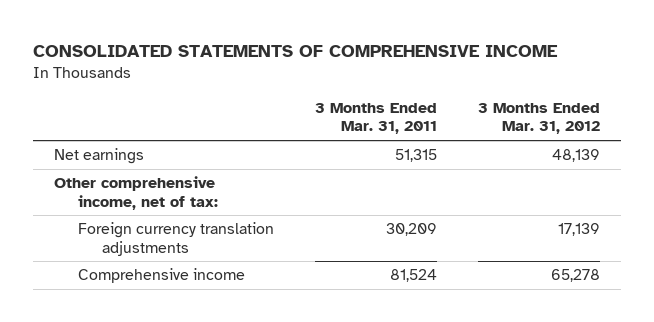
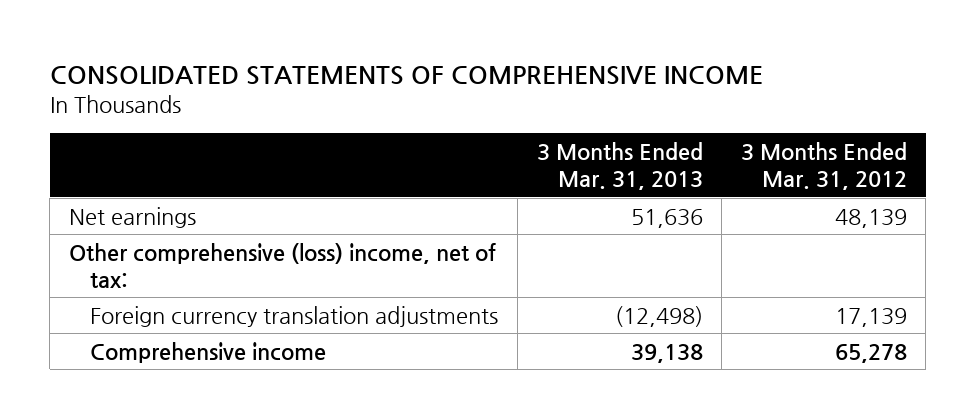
- | 3 Months Ended Mar. 31, 2011 | 3 Months Ended Mar. 31, 2012
+ | 3 Months Ended Mar. 31, 2013 | 3 Months Ended Mar. 31, 2012
- Other comprehensive income, net of tax:
+ Other comprehensive (loss) income, net of tax:

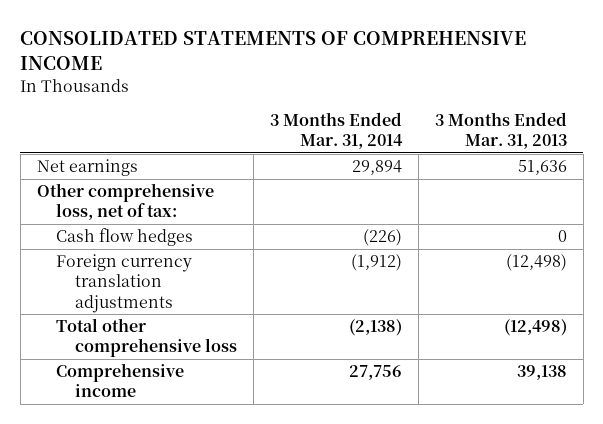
- | 3 Months Ended Mar. 31, 2013 | 3 Months Ended Mar. 31, 2012
+ | 3 Months Ended Mar. 31, 2014 | 3 Months Ended Mar. 31, 2013
- Other comprehensive (loss) income, net of tax:
+ Other comprehensive loss, net of tax:
+ Cash flow hedges | (226) | 0
+ Total other comprehensive loss | (2,138) | (12,498)

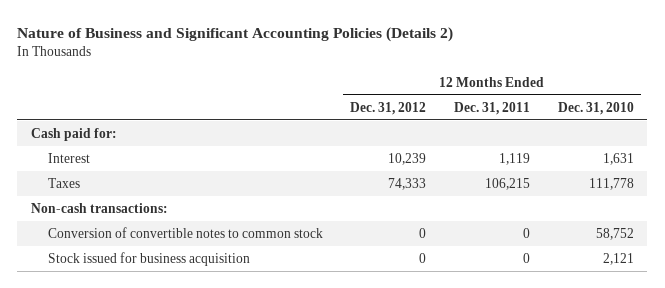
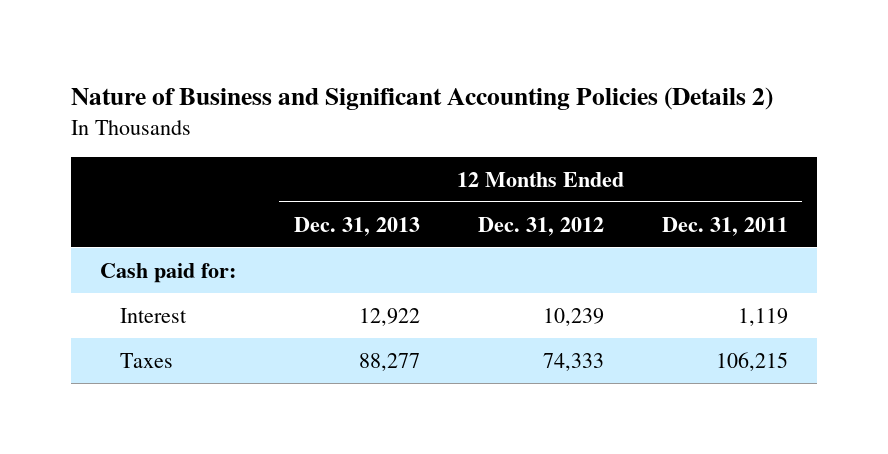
- | 12 Months Ended Dec. 31, 2012 | 12 Months Ended Dec. 31, 2011 | 12 Months Ended Dec. 31, 2010
+ | 12 Months Ended Dec. 31, 2013 | 12 Months Ended Dec. 31, 2012 | 12 Months Ended Dec. 31, 2011
- Non-cash transactions:
- Conversion of convertible notes to common stock | 0 | 0 | 58,752
- Stock issued for business acquisition | 0 | 0 | 2,121

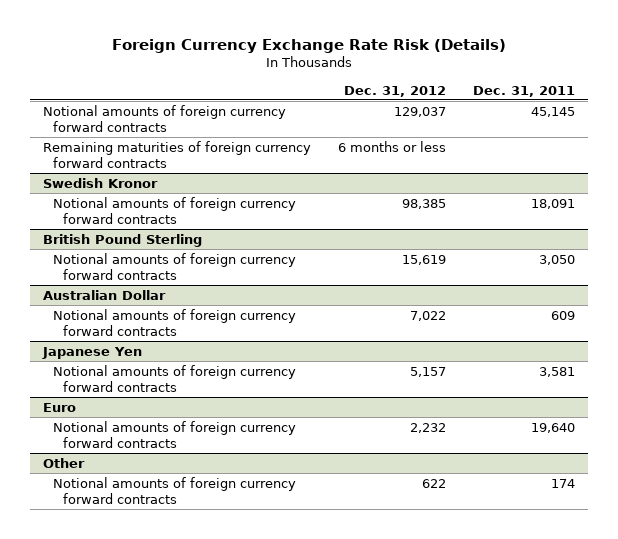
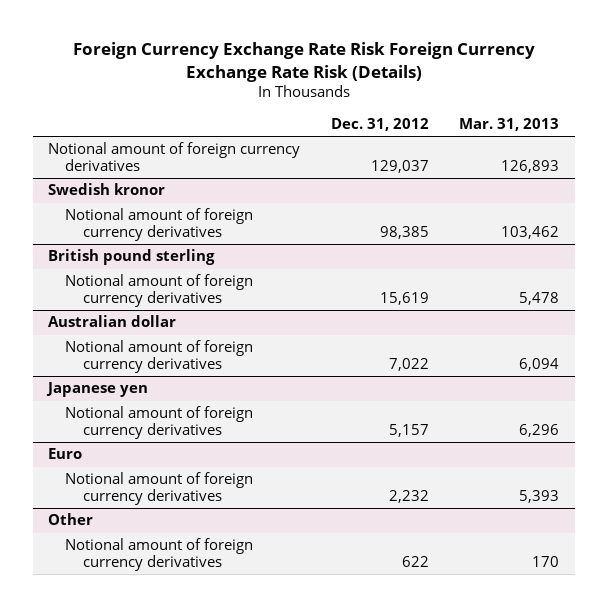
- Foreign Currency Exchange Rate Risk (Details)
+ Foreign Currency Exchange Rate Risk Foreign Currency Exchange Rate Risk (Details)
- | Dec. 31, 2012 | Dec. 31, 2011
+ | Dec. 31, 2012 | Mar. 31, 2013
- Notional amounts of foreign currency forward contracts | 129,037 | 45,145
- Remaining maturities of foreign currency forward contracts | 6 months or less |
- Swedish Kronor
- Notional amounts of foreign currency forward contracts | 98,385 | 18,091
- British Pound Sterling
- Notional amounts of foreign currency forward contracts | 15,619 | 3,050
- Australian Dollar
- Notional amounts of foreign currency forward contracts | 7,022 | 609
- Japanese Yen
- Notional amounts of foreign currency forward contracts | 5,157 | 3,581
+ Notional amount of foreign currency derivatives | 129,037 | 126,893
+ Swedish kronor
+ Notional amount of foreign currency derivatives | 98,385 | 103,462
+ British pound sterling
+ Notional amount of foreign currency derivatives | 15,619 | 5,478
+ Australian dollar
+ Notional amount of foreign currency derivatives | 7,022 | 6,094
+ Japanese yen
+ Notional amount of foreign currency derivatives | 5,157 | 6,296
@ Euro
- Notional amounts of foreign currency forward contracts | 2,232 | 19,640
+ Notional amount of foreign currency derivatives | 2,232 | 5,393
@ Other
- Notional amounts of foreign currency forward contracts | 622 | 174
+ Notional amount of foreign currency derivatives | 622 | 170

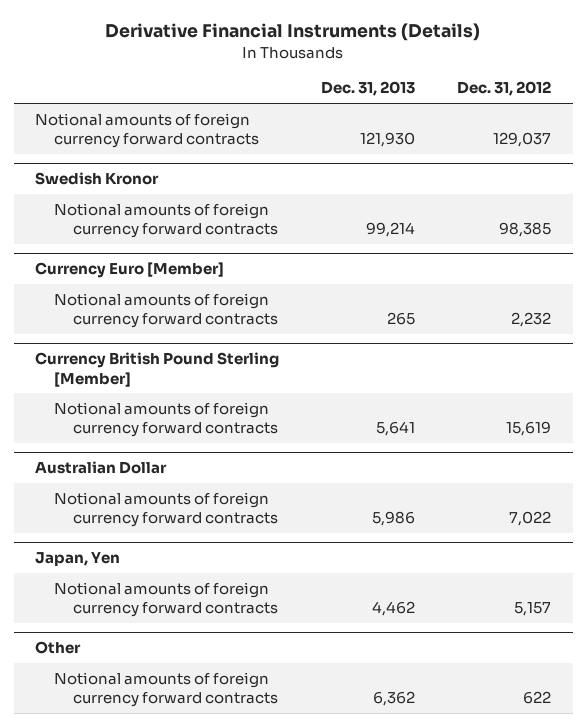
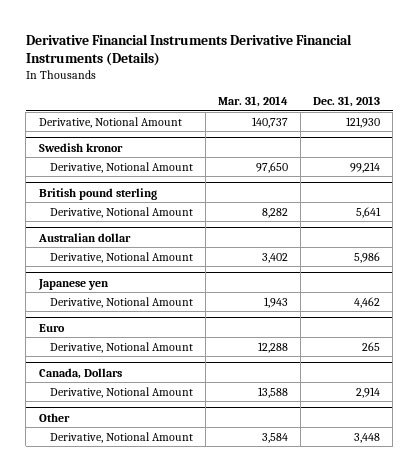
- Derivative Financial Instruments (Details)
+ Derivative Financial Instruments Derivative Financial Instruments (Details)
- | Dec. 31, 2013 | Dec. 31, 2012
+ | Mar. 31, 2014 | Dec. 31, 2013
- Notional amounts of foreign currency forward contracts | 121,930 | 129,037
- Swedish Kronor
- Notional amounts of foreign currency forward contracts | 99,214 | 98,385
- Currency Euro [Member]
- Notional amounts of foreign currency forward contracts | 265 | 2,232
- Currency British Pound Sterling [Member]
- Notional amounts of foreign currency forward contracts | 5,641 | 15,619
- Australian Dollar
- Notional amounts of foreign currency forward contracts | 5,986 | 7,022
- Japan, Yen
- Notional amounts of foreign currency forward contracts | 4,462 | 5,157
+ Derivative, Notional Amount | 140,737 | 121,930
+ Swedish kronor
+ Derivative, Notional Amount | 97,650 | 99,214
+ British pound sterling
+ Derivative, Notional Amount | 8,282 | 5,641
+ Australian dollar
+ Derivative, Notional Amount | 3,402 | 5,986
+ Japanese yen
+ Derivative, Notional Amount | 1,943 | 4,462
+ Euro
+ Derivative, Notional Amount | 12,288 | 265
+ Canada, Dollars
+ Derivative, Notional Amount | 13,588 | 2,914
@ Other
- Notional amounts of foreign currency forward contracts | 6,362 | 622
+ Derivative, Notional Amount | 3,584 | 3,448

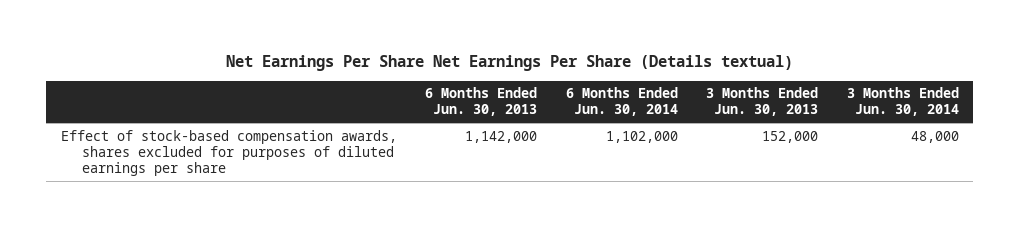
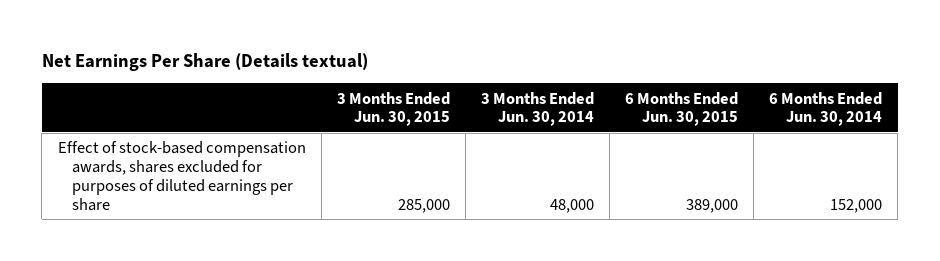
- Net Earnings Per Share Net Earnings Per Share (Details textual)
+ Net Earnings Per Share (Details textual)
- | 6 Months Ended Jun. 30, 2013 | 6 Months Ended Jun. 30, 2014 | 3 Months Ended Jun. 30, 2013 | 3 Months Ended Jun. 30, 2014
+ | 3 Months Ended Jun. 30, 2015 | 3 Months Ended Jun. 30, 2014 | 6 Months Ended Jun. 30, 2015 | 6 Months Ended Jun. 30, 2014
- Effect of stock-based compensation awards, shares excluded for purposes of diluted earnings per share | 1,142,000 | 1,102,000 | 152,000 | 48,000
+ Effect of stock-based compensation awards, shares excluded for purposes of diluted earnings per share | 285,000 | 48,000 | 389,000 | 152,000

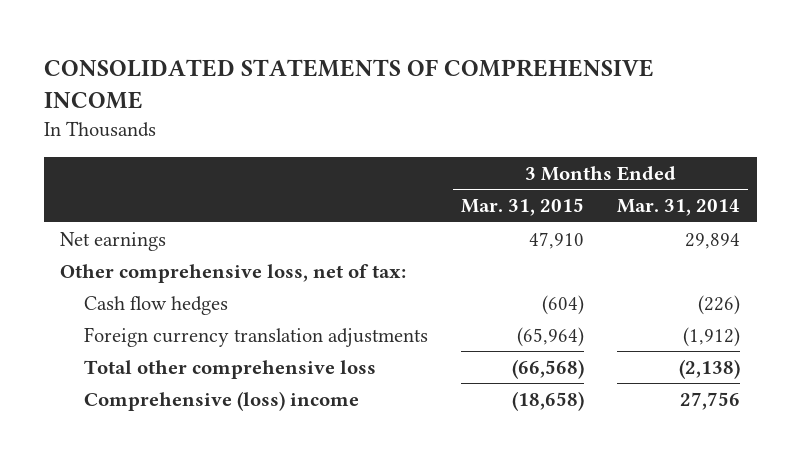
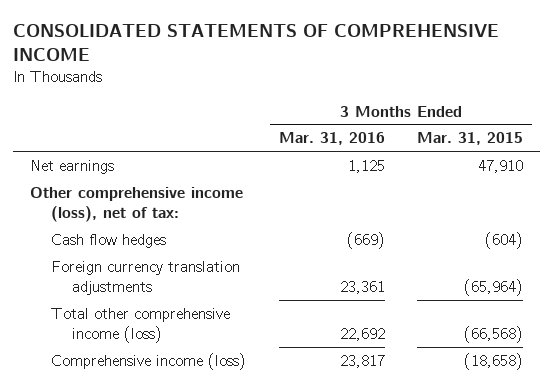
- | 3 Months Ended Mar. 31, 2015 | 3 Months Ended Mar. 31, 2014
+ | 3 Months Ended Mar. 31, 2016 | 3 Months Ended Mar. 31, 2015
- Other comprehensive loss, net of tax:
+ Other comprehensive income (loss), net of tax:
- Total other comprehensive loss | (66,568) | (2,138)
- Comprehensive (loss) income | (18,658) | 27,756
+ Total other comprehensive income (loss) | 22,692 | (66,568)
+ Comprehensive income (loss) | 23,817 | (18,658)

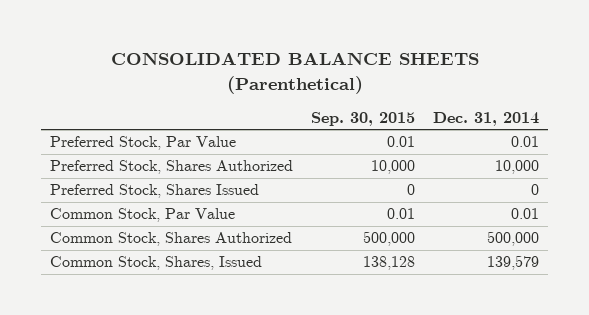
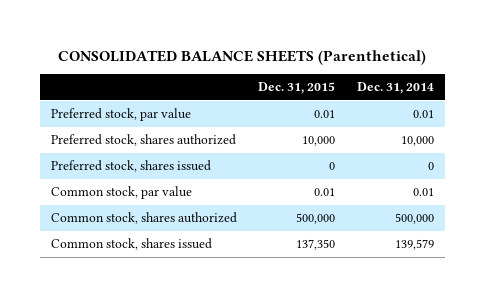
- | Sep. 30, 2015 | Dec. 31, 2014
+ | Dec. 31, 2015 | Dec. 31, 2014
- Preferred Stock, Par Value | 0.01 | 0.01
- Preferred Stock, Shares Authorized | 10,000 | 10,000
- Preferred Stock, Shares Issued | 0 | 0
- Common Stock, Par Value | 0.01 | 0.01
- Common Stock, Shares Authorized | 500,000 | 500,000
- Common Stock, Shares, Issued | 138,128 | 139,579
+ Preferred stock, par value | 0.01 | 0.01
+ Preferred stock, shares authorized | 10,000 | 10,000
+ Preferred stock, shares issued | 0 | 0
+ Common stock, par value | 0.01 | 0.01
+ Common stock, shares authorized | 500,000 | 500,000
+ Common stock, shares issued | 137,350 | 139,579

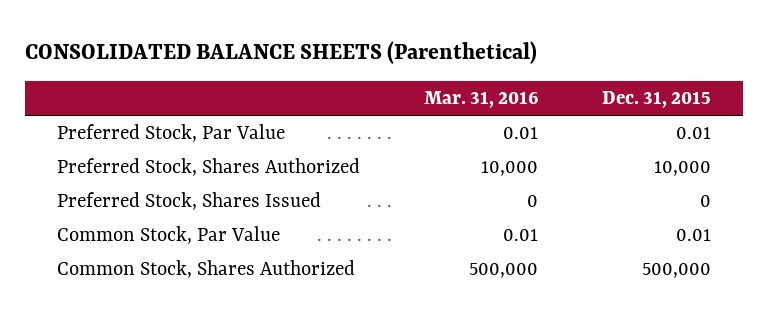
- | Dec. 31, 2015 | Dec. 31, 2014
+ | Mar. 31, 2016 | Dec. 31, 2015
- Preferred stock, par value | 0.01 | 0.01
- Preferred stock, shares authorized | 10,000 | 10,000
- Preferred stock, shares issued | 0 | 0
- Common stock, par value | 0.01 | 0.01
- Common stock, shares authorized | 500,000 | 500,000
- Common stock, shares issued | 137,350 | 139,579
+ Preferred Stock, Par Value | 0.01 | 0.01
+ Preferred Stock, Shares Authorized | 10,000 | 10,000
+ Preferred Stock, Shares Issued | 0 | 0
+ Common Stock, Par Value | 0.01 | 0.01
+ Common Stock, Shares Authorized | 500,000 | 500,000

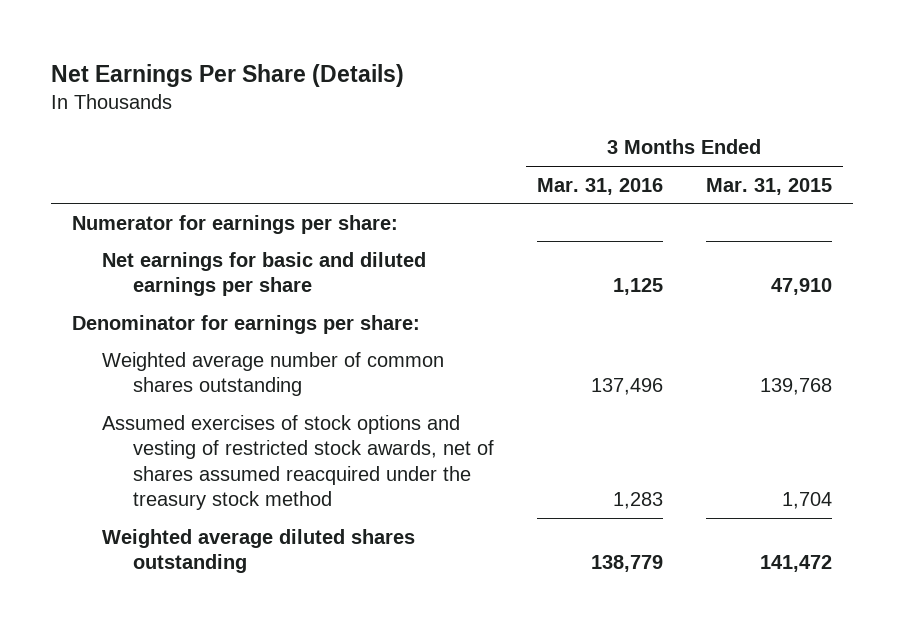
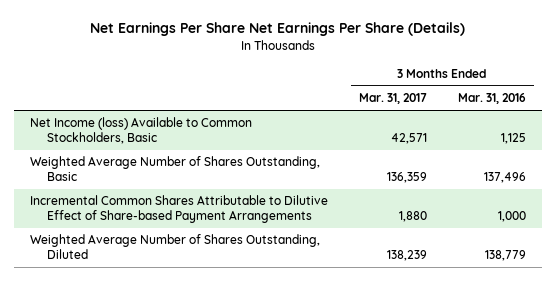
- Net Earnings Per Share (Details)
+ Net Earnings Per Share Net Earnings Per Share (Details)
- | 3 Months Ended Mar. 31, 2016 | 3 Months Ended Mar. 31, 2015
+ | 3 Months Ended Mar. 31, 2017 | 3 Months Ended Mar. 31, 2016
- Numerator for earnings per share:
- Net earnings for basic and diluted earnings per share | 1,125 | 47,910
- Denominator for earnings per share:
- Weighted average number of common shares outstanding | 137,496 | 139,768
- Assumed exercises of stock options and vesting of restricted stock awards, net of shares assumed reacquired under the treasury stock method | 1,283 | 1,704
- Weighted average diluted shares outstanding | 138,779 | 141,472
+ Net Income (loss) Available to Common Stockholders, Basic | 42,571 | 1,125
+ Weighted Average Number of Shares Outstanding, Basic | 136,359 | 137,496
+ Incremental Common Shares Attributable to Dilutive Effect of Share-based Payment Arrangements | 1,880 | 1,000
+ Weighted Average Number of Shares Outstanding, Diluted | 138,239 | 138,779

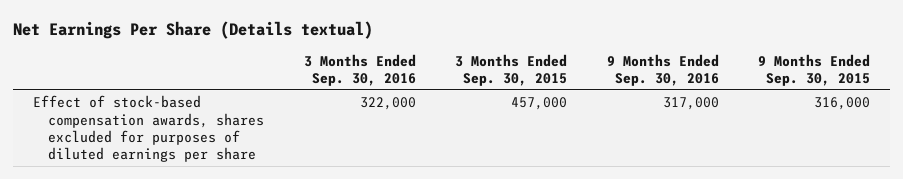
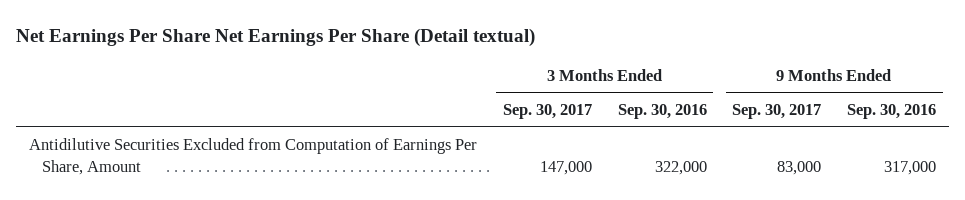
- Net Earnings Per Share (Details textual)
+ Net Earnings Per Share Net Earnings Per Share (Detail textual)
- | 3 Months Ended Sep. 30, 2016 | 3 Months Ended Sep. 30, 2015 | 9 Months Ended Sep. 30, 2016 | 9 Months Ended Sep. 30, 2015
+ | 3 Months Ended Sep. 30, 2017 | 3 Months Ended Sep. 30, 2016 | 9 Months Ended Sep. 30, 2017 | 9 Months Ended Sep. 30, 2016
- Effect of stock-based compensation awards, shares excluded for purposes of diluted earnings per share | 322,000 | 457,000 | 317,000 | 316,000
+ Antidilutive Securities Excluded from Computation of Earnings Per Share, Amount | 147,000 | 322,000 | 83,000 | 317,000

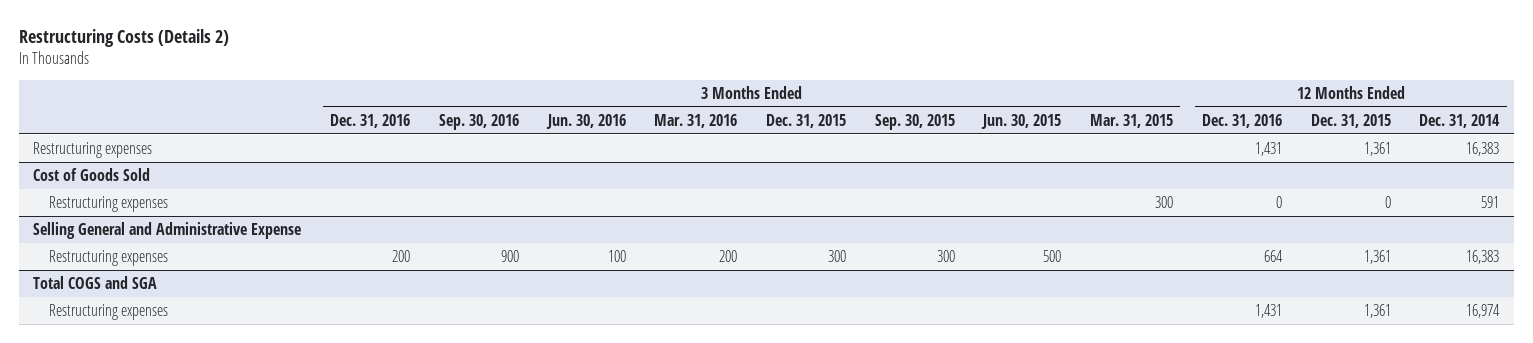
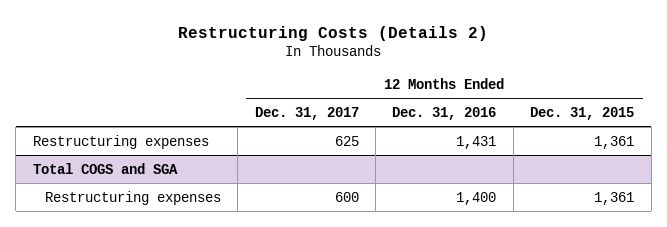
- | 3 Months Ended Dec. 31, 2016 | 3 Months Ended Sep. 30, 2016 | 3 Months Ended Jun. 30, 2016 | 3 Months Ended Mar. 31, 2016 | 3 Months Ended Dec. 31, 2015 | 3 Months Ended Sep. 30, 2015 | 3 Months Ended Jun. 30, 2015 | 3 Months Ended Mar. 31, 2015 | 12 Months Ended Dec. 31, 2016 | 12 Months Ended Dec. 31, 2015 | 12 Months Ended Dec. 31, 2014
+ | 12 Months Ended Dec. 31, 2017 | 12 Months Ended Dec. 31, 2016 | 12 Months Ended Dec. 31, 2015
- Cost of Goods Sold
- Restructuring expenses | | | | | | | | 300 | 0 | 0 | 591
- Selling General and Administrative Expense
- Restructuring expenses | 200 | 900 | 100 | 200 | 300 | 300 | 500 | | 664 | 1,361 | 16,383
@ Total COGS and SGA
- Restructuring expenses | | | | | | | | | 1,431 | 1,361 | 16,974
+ Restructuring expenses | 600 | 1,400 | 1,361

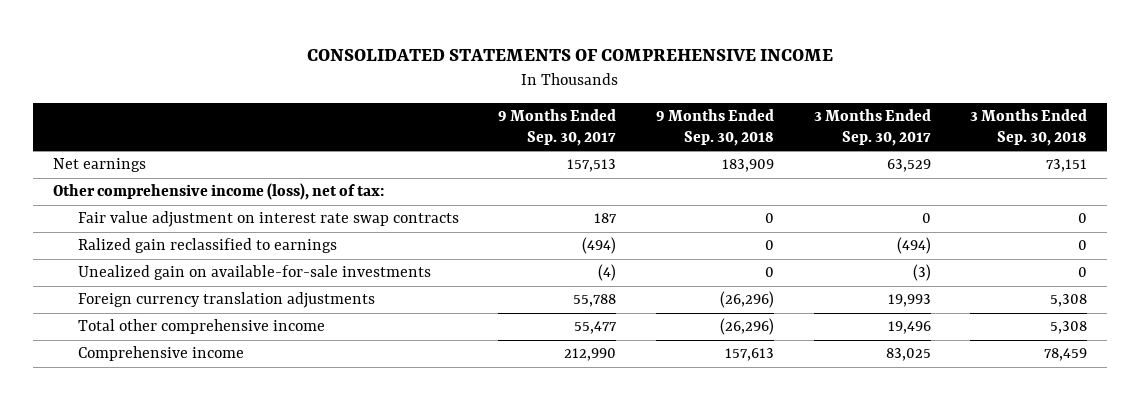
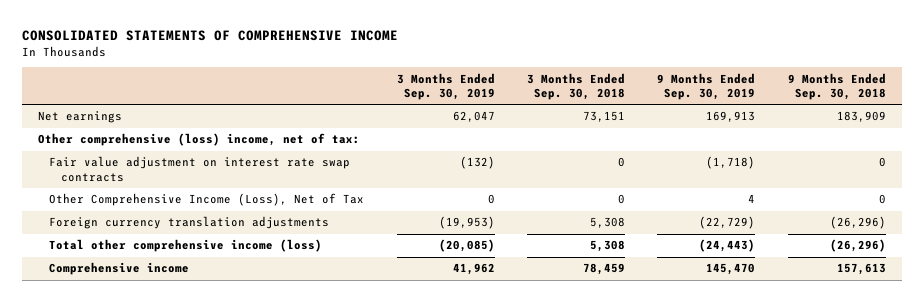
- | 9 Months Ended Sep. 30, 2017 | 9 Months Ended Sep. 30, 2018 | 3 Months Ended Sep. 30, 2017 | 3 Months Ended Sep. 30, 2018
+ | 3 Months Ended Sep. 30, 2019 | 3 Months Ended Sep. 30, 2018 | 9 Months Ended Sep. 30, 2019 | 9 Months Ended Sep. 30, 2018
- Other comprehensive income (loss), net of tax:
+ Other comprehensive (loss) income, net of tax:
- Ralized gain reclassified to earnings | (494) | 0 | (494) | 0
- Unealized gain on available-for-sale investments | (4) | 0 | (3) | 0
+ Other Comprehensive Income (Loss), Net of Tax | 0 | 0 | 4 | 0
- Total other comprehensive income | 55,477 | (26,296) | 19,496 | 5,308
+ Total other comprehensive income (loss) | (20,085) | 5,308 | (24,443) | (26,296)

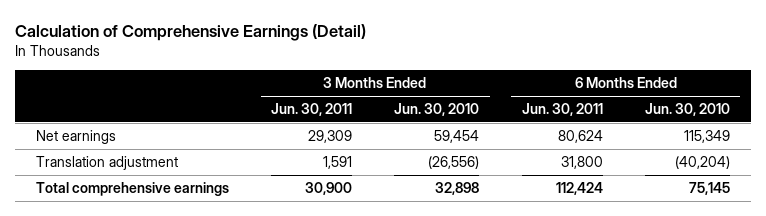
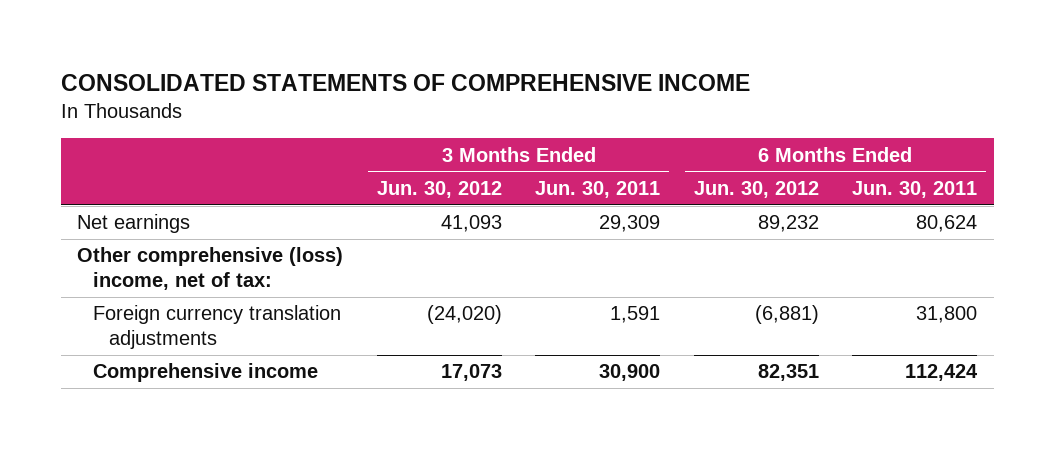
- Calculation of Comprehensive Earnings (Detail)
+ CONSOLIDATED STATEMENTS OF COMPREHENSIVE INCOME
- | 3 Months Ended Jun. 30, 2011 | 3 Months Ended Jun. 30, 2010 | 6 Months Ended Jun. 30, 2011 | 6 Months Ended Jun. 30, 2010
+ | 3 Months Ended Jun. 30, 2012 | 3 Months Ended Jun. 30, 2011 | 6 Months Ended Jun. 30, 2012 | 6 Months Ended Jun. 30, 2011
- Translation adjustment | 1,591 | (26,556) | 31,800 | (40,204)
- Total comprehensive earnings | 30,900 | 32,898 | 112,424 | 75,145
+ Other comprehensive (loss) income, net of tax:
+ Foreign currency translation adjustments | (24,020) | 1,591 | (6,881) | 31,800
+ Comprehensive income | 17,073 | 30,900 | 82,351 | 112,424

